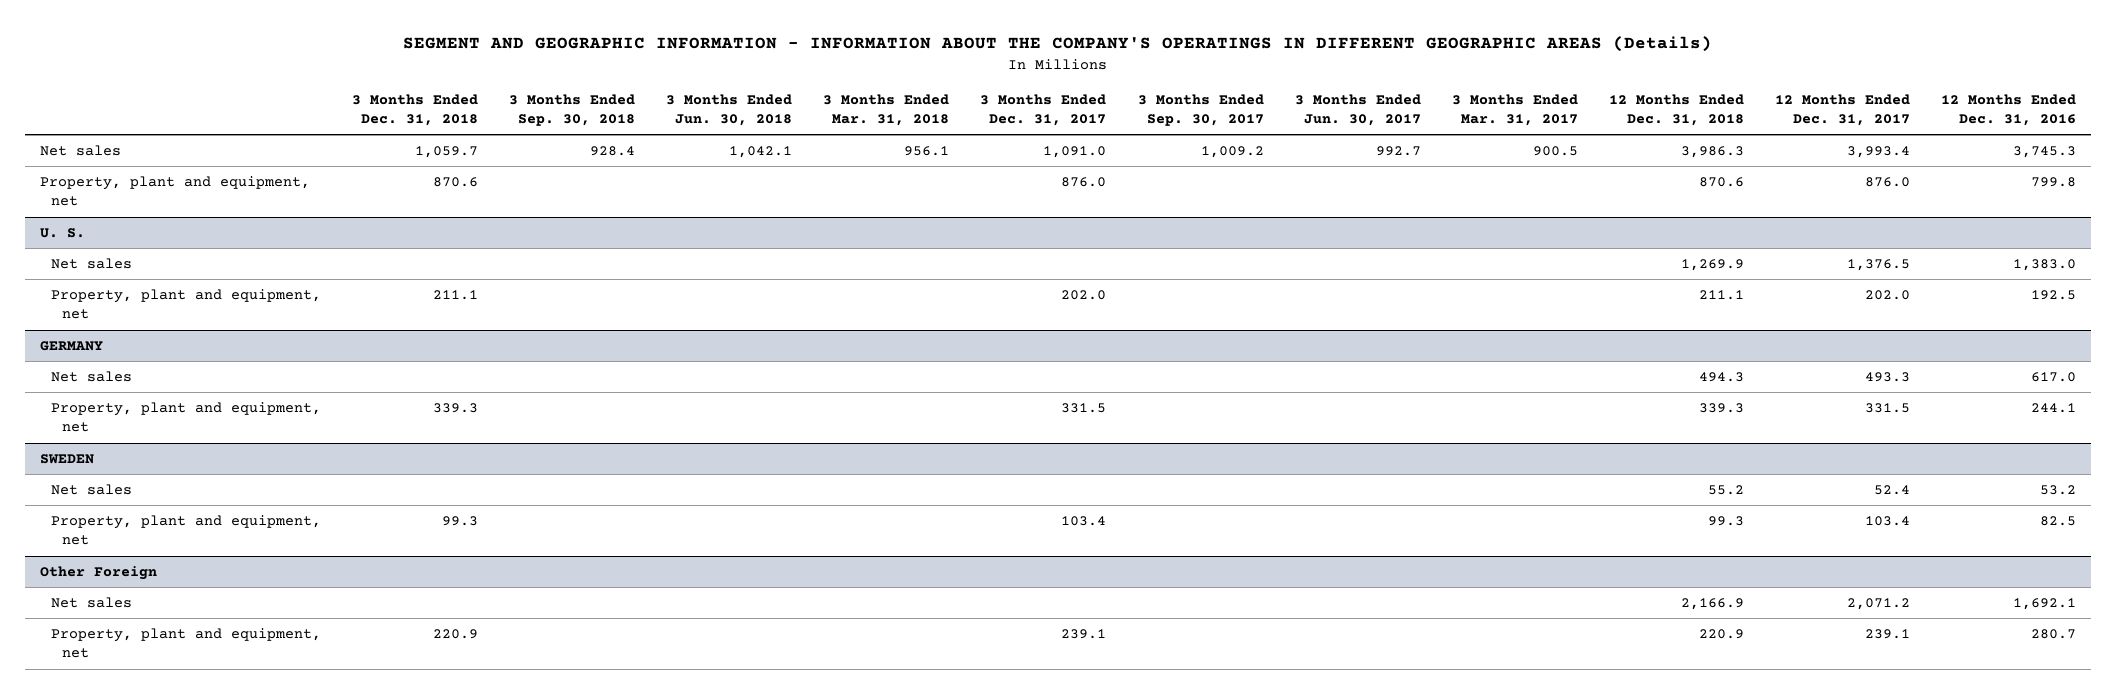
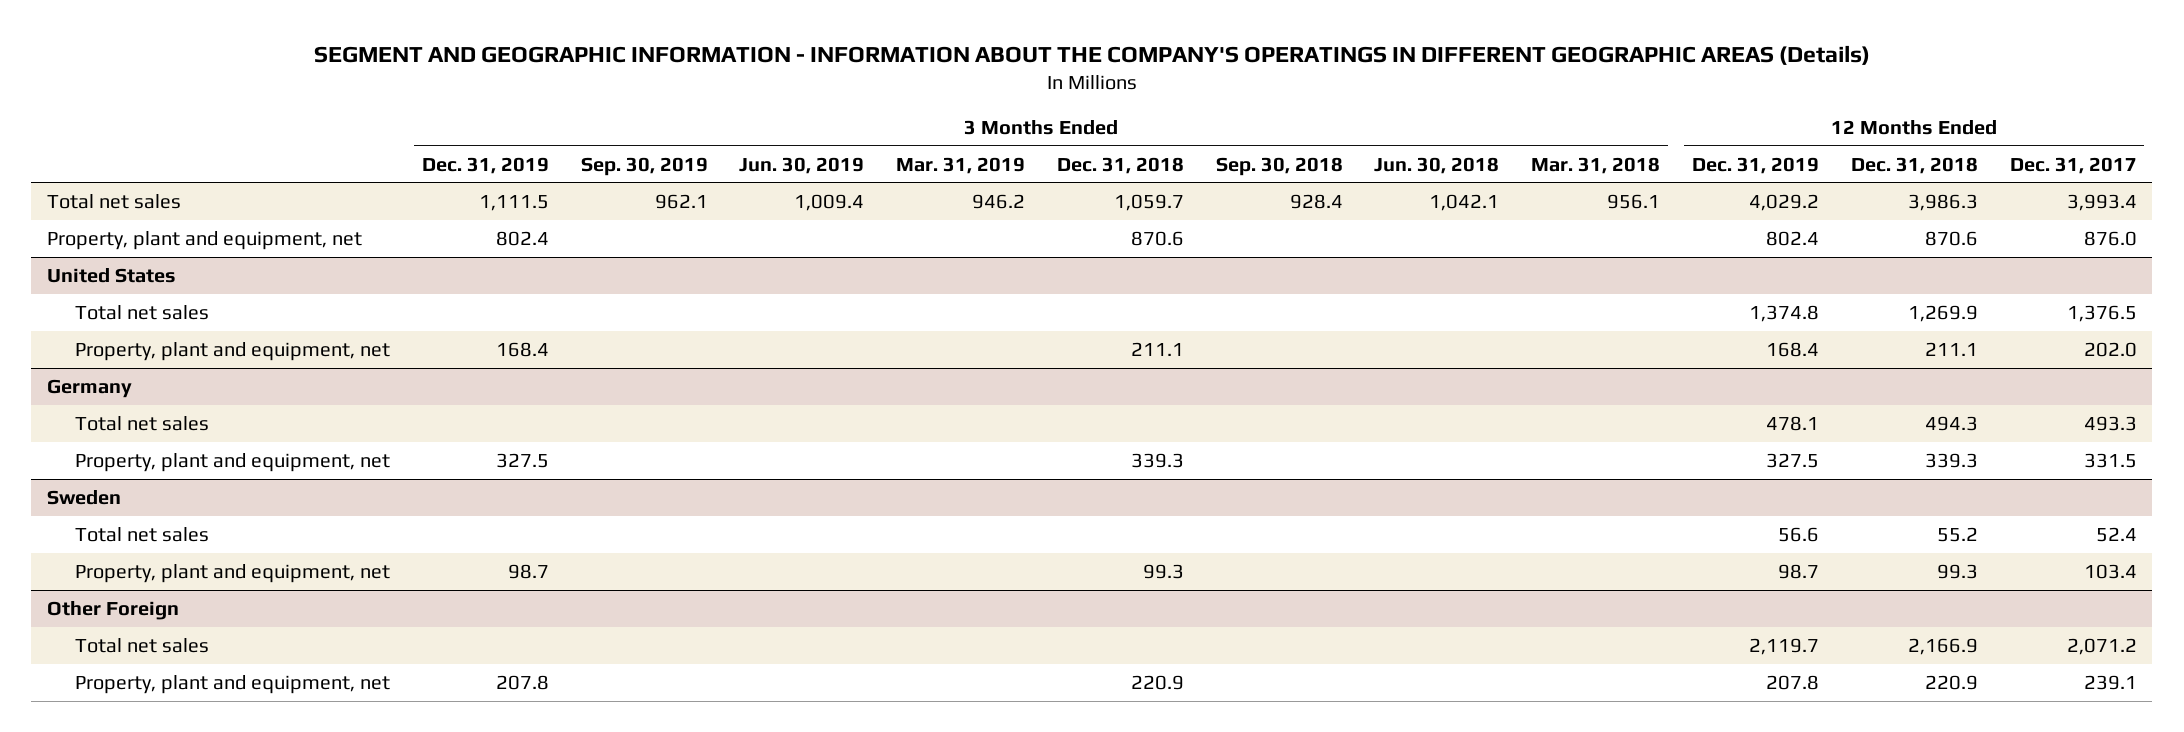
- | 3 Months Ended Dec. 31, 2018 | 3 Months Ended Sep. 30, 2018 | 3 Months Ended Jun. 30, 2018 | 3 Months Ended Mar. 31, 2018 | 3 Months Ended Dec. 31, 2017 | 3 Months Ended Sep. 30, 2017 | 3 Months Ended Jun. 30, 2017 | 3 Months Ended Mar. 31, 2017 | 12 Months Ended Dec. 31, 2018 | 12 Months Ended Dec. 31, 2017 | 12 Months Ended Dec. 31, 2016
+ | 3 Months Ended Dec. 31, 2019 | 3 Months Ended Sep. 30, 2019 | 3 Months Ended Jun. 30, 2019 | 3 Months Ended Mar. 31, 2019 | 3 Months Ended Dec. 31, 2018 | 3 Months Ended Sep. 30, 2018 | 3 Months Ended Jun. 30, 2018 | 3 Months Ended Mar. 31, 2018 | 12 Months Ended Dec. 31, 2019 | 12 Months Ended Dec. 31, 2018 | 12 Months Ended Dec. 31, 2017
- Net sales | 1,059.7 | 928.4 | 1,042.1 | 956.1 | 1,091.0 | 1,009.2 | 992.7 | 900.5 | 3,986.3 | 3,993.4 | 3,745.3
+ Total net sales | 1,111.5 | 962.1 | 1,009.4 | 946.2 | 1,059.7 | 928.4 | 1,042.1 | 956.1 | 4,029.2 | 3,986.3 | 3,993.4
- U. S.
- Net sales | | | | | | | | | 1,269.9 | 1,376.5 | 1,383.0
+ United States
+ Total net sales | | | | | | | | | 1,374.8 | 1,269.9 | 1,376.5
- GERMANY
- Net sales | | | | | | | | | 494.3 | 493.3 | 617.0
+ Germany
+ Total net sales | | | | | | | | | 478.1 | 494.3 | 493.3
- SWEDEN
- Net sales | | | | | | | | | 55.2 | 52.4 | 53.2
+ Sweden
+ Total net sales | | | | | | | | | 56.6 | 55.2 | 52.4
@ Other Foreign
- Net sales | | | | | | | | | 2,166.9 | 2,071.2 | 1,692.1
+ Total net sales | | | | | | | | | 2,119.7 | 2,166.9 | 2,071.2

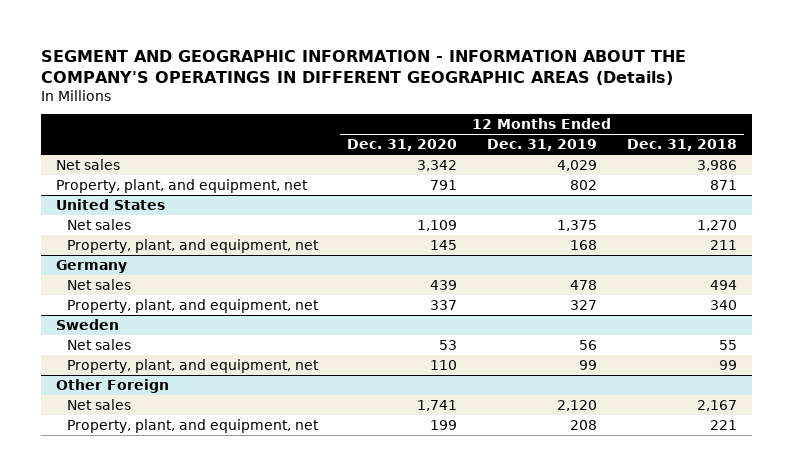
- | 3 Months Ended Dec. 31, 2019 | 3 Months Ended Sep. 30, 2019 | 3 Months Ended Jun. 30, 2019 | 3 Months Ended Mar. 31, 2019 | 3 Months Ended Dec. 31, 2018 | 3 Months Ended Sep. 30, 2018 | 3 Months Ended Jun. 30, 2018 | 3 Months Ended Mar. 31, 2018 | 12 Months Ended Dec. 31, 2019 | 12 Months Ended Dec. 31, 2018 | 12 Months Ended Dec. 31, 2017
+ | 12 Months Ended Dec. 31, 2020 | 12 Months Ended Dec. 31, 2019 | 12 Months Ended Dec. 31, 2018
- Total net sales | 1,111.5 | 962.1 | 1,009.4 | 946.2 | 1,059.7 | 928.4 | 1,042.1 | 956.1 | 4,029.2 | 3,986.3 | 3,993.4
- Property, plant and equipment, net | 802.4 | | | | 870.6 | | | | 802.4 | 870.6 | 876.0
+ Net sales | 3,342 | 4,029 | 3,986
+ Property, plant, and equipment, net | 791 | 802 | 871
@ United States
- Total net sales | | | | | | | | | 1,374.8 | 1,269.9 | 1,376.5
- Property, plant and equipment, net | 168.4 | | | | 211.1 | | | | 168.4 | 211.1 | 202.0
+ Net sales | 1,109 | 1,375 | 1,270
+ Property, plant, and equipment, net | 145 | 168 | 211
@ Germany
- Total net sales | | | | | | | | | 478.1 | 494.3 | 493.3
- Property, plant and equipment, net | 327.5 | | | | 339.3 | | | | 327.5 | 339.3 | 331.5
+ Net sales | 439 | 478 | 494
+ Property, plant, and equipment, net | 337 | 327 | 340
@ Sweden
- Total net sales | | | | | | | | | 56.6 | 55.2 | 52.4
- Property, plant and equipment, net | 98.7 | | | | 99.3 | | | | 98.7 | 99.3 | 103.4
+ Net sales | 53 | 56 | 55
+ Property, plant, and equipment, net | 110 | 99 | 99
@ Other Foreign
- Total net sales | | | | | | | | | 2,119.7 | 2,166.9 | 2,071.2
- Property, plant and equipment, net | 207.8 | | | | 220.9 | | | | 207.8 | 220.9 | 239.1
+ Net sales | 1,741 | 2,120 | 2,167
+ Property, plant, and equipment, net | 199 | 208 | 221

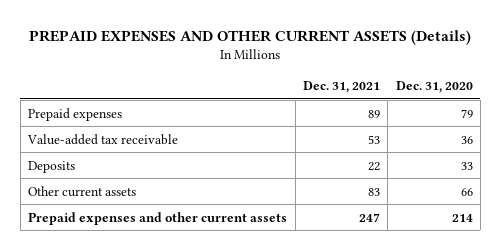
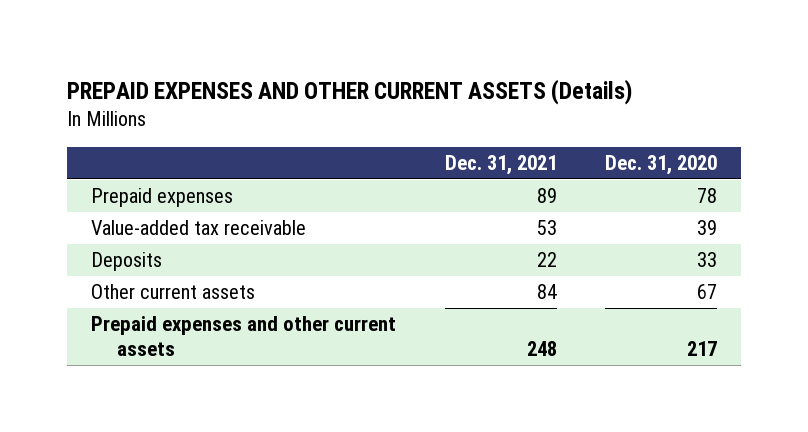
- Prepaid expenses | 89 | 79
- Value-added tax receivable | 53 | 36
+ Prepaid expenses | 89 | 78
+ Value-added tax receivable | 53 | 39
- Other current assets | 83 | 66
- Prepaid expenses and other current assets | 247 | 214
+ Other current assets | 84 | 67
+ Prepaid expenses and other current assets | 248 | 217

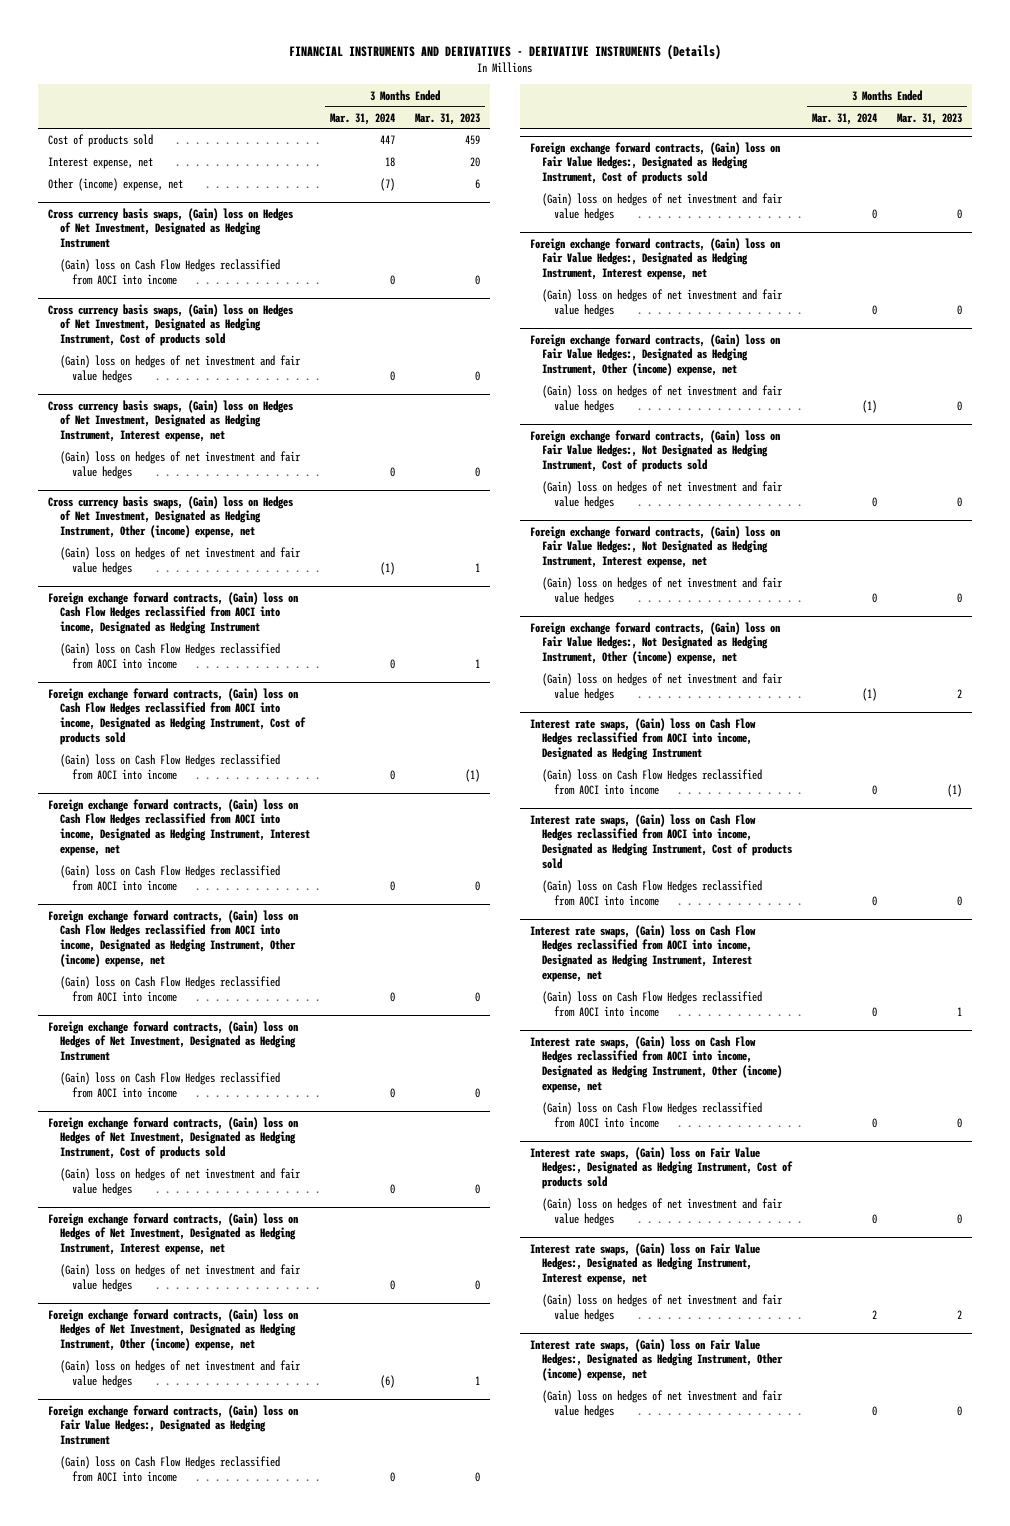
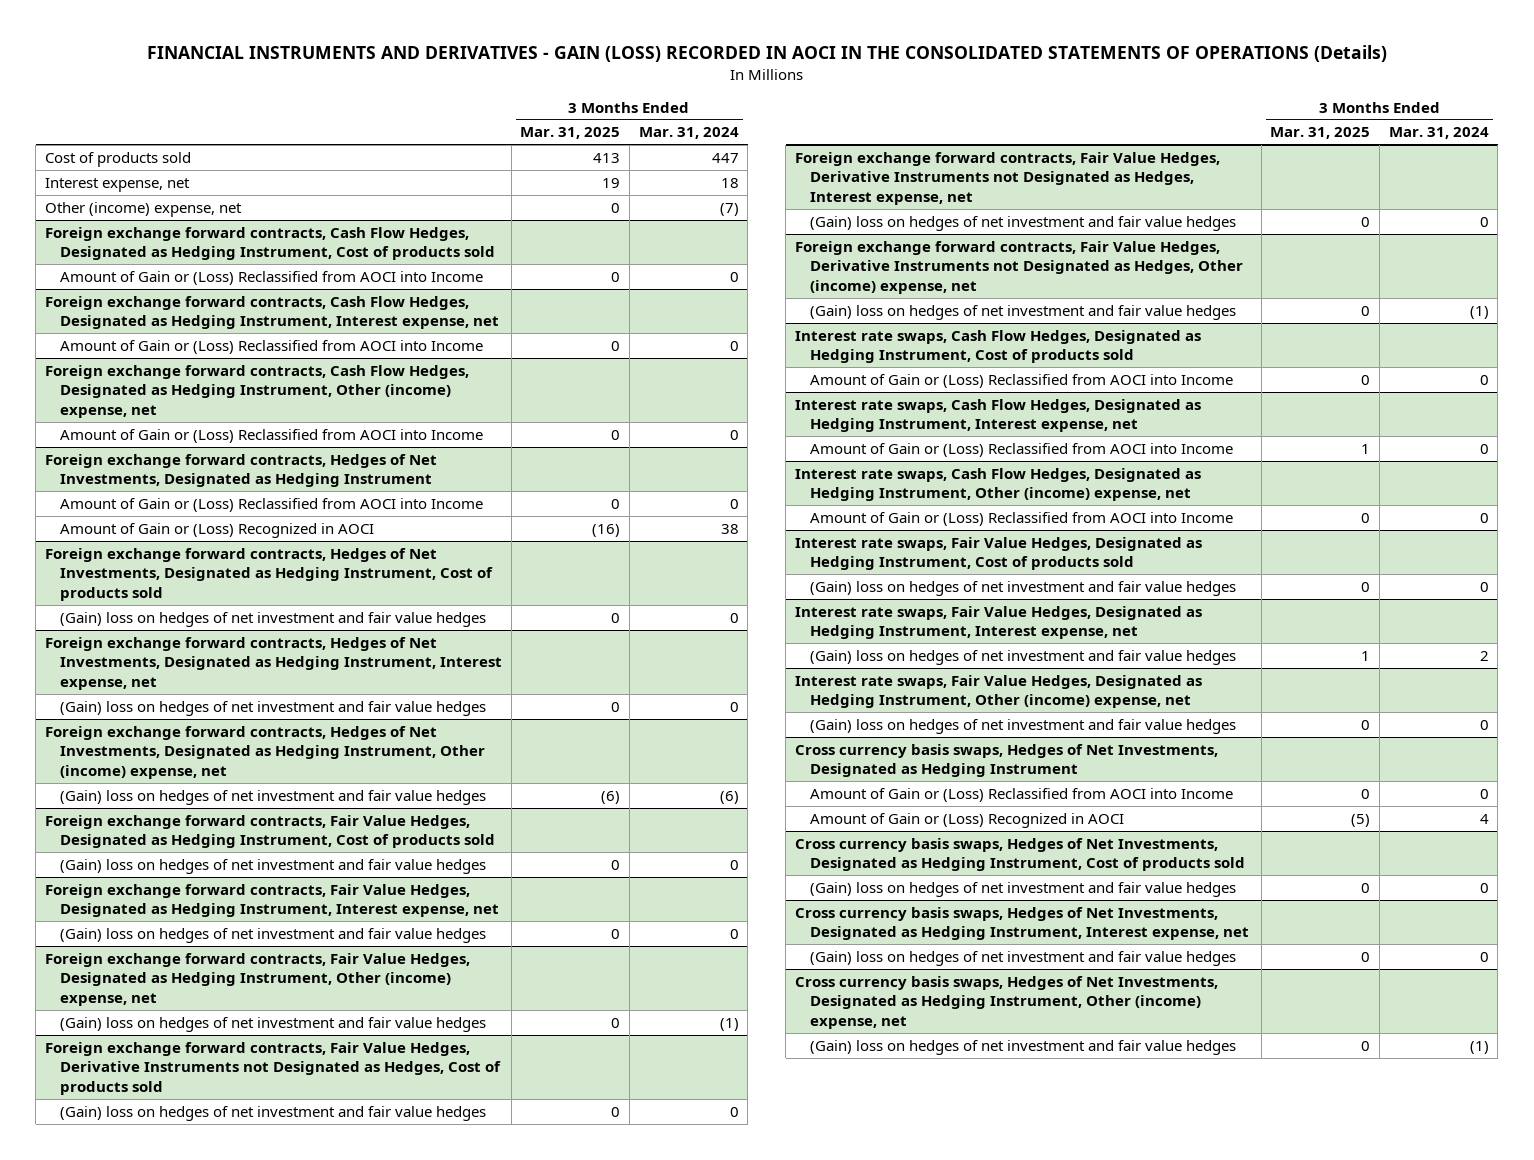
- FINANCIAL INSTRUMENTS AND DERIVATIVES - DERIVATIVE INSTRUMENTS (Details)
+ FINANCIAL INSTRUMENTS AND DERIVATIVES - GAIN (LOSS) RECORDED IN AOCI IN THE CONSOLIDATED STATEMENTS OF OPERATIONS (Details)
- | 3 Months Ended Mar. 31, 2024 | 3 Months Ended Mar. 31, 2023
+ | 3 Months Ended Mar. 31, 2025 | 3 Months Ended Mar. 31, 2024
- Cross currency basis swaps, (Gain) loss on Hedges of Net Investment, Designated as Hedging Instrument
- (Gain) loss on Cash Flow Hedges reclassified from AOCI into income | 0 | 0
- Cross currency basis swaps, (Gain) loss on Hedges of Net Investment, Designated as Hedging Instrument, Cost of products sold
- (Gain) loss on hedges of net investment and fair value hedges | 0 | 0
- Cross currency basis swaps, (Gain) loss on Hedges of Net Investment, Designated as Hedging Instrument, Interest expense, net
- (Gain) loss on hedges of net investment and fair value hedges | 0 | 0
- Cross currency basis swaps, (Gain) loss on Hedges of Net Investment, Designated as Hedging Instrument, Other (income) expense, net
- (Gain) loss on hedges of net investment and fair value hedges | (1) | 1
- Foreign exchange forward contracts, (Gain) loss on Cash Flow Hedges reclassified from AOCI into income, Designated as Hedging Instrument
- (Gain) loss on Cash Flow Hedges reclassified from AOCI into income | 0 | 1
- Foreign exchange forward contracts, (Gain) loss on Cash Flow Hedges reclassified from AOCI into income, Designated as Hedging Instrument, Cost of products sold
- (Gain) loss on Cash Flow Hedges reclassified from AOCI into income | 0 | (1)
- Foreign exchange forward contracts, (Gain) loss on Cash Flow Hedges reclassified from AOCI into income, Designated as Hedging Instrument, Interest expense, net
- (Gain) loss on Cash Flow Hedges reclassified from AOCI into income | 0 | 0
- Foreign exchange forward contracts, (Gain) loss on Cash Flow Hedges reclassified from AOCI into income, Designated as Hedging Instrument, Other (income) expense, net
- (Gain) loss on Cash Flow Hedges reclassified from AOCI into income | 0 | 0
- Foreign exchange forward contracts, (Gain) loss on Hedges of Net Investment, Designated as Hedging Instrument
- (Gain) loss on Cash Flow Hedges reclassified from AOCI into income | 0 | 0
- Foreign exchange forward contracts, (Gain) loss on Hedges of Net Investment, Designated as Hedging Instrument, Cost of products sold
+ Foreign exchange forward contracts, Cash Flow Hedges, Designated as Hedging Instrument, Cost of products sold
+ Amount of Gain or (Loss) Reclassified from AOCI into Income | 0 | 0
+ Foreign exchange forward contracts, Cash Flow Hedges, Designated as Hedging Instrument, Interest expense, net
+ Amount of Gain or (Loss) Reclassified from AOCI into Income | 0 | 0
+ Foreign exchange forward contracts, Cash Flow Hedges, Designated as Hedging Instrument, Other (income) expense, net
+ Amount of Gain or (Loss) Reclassified from AOCI into Income | 0 | 0
+ Foreign exchange forward contracts, Hedges of Net Investments, Designated as Hedging Instrument
+ Amount of Gain or (Loss) Reclassified from AOCI into Income | 0 | 0
+ Amount of Gain or (Loss) Recognized in AOCI | (16) | 38
+ Foreign exchange forward contracts, Hedges of Net Investments, Designated as Hedging Instrument, Cost of products sold
- Foreign exchange forward contracts, (Gain) loss on Hedges of Net Investment, Designated as Hedging Instrument, Interest expense, net
+ Foreign exchange forward contracts, Hedges of Net Investments, Designated as Hedging Instrument, Interest expense, net
- Foreign exchange forward contracts, (Gain) loss on Hedges of Net Investment, Designated as Hedging Instrument, Other (income) expense, net
+ Foreign exchange forward contracts, Hedges of Net Investments, Designated as Hedging Instrument, Other (income) expense, net
- Foreign exchange forward contracts, (Gain) loss on Fair Value Hedges:, Designated as Hedging Instrument
- (Gain) loss on Cash Flow Hedges reclassified from AOCI into income | 0 | 0
- Foreign exchange forward contracts, (Gain) loss on Fair Value Hedges:, Designated as Hedging Instrument, Cost of products sold
+ Foreign exchange forward contracts, Fair Value Hedges, Designated as Hedging Instrument, Cost of products sold
- Foreign exchange forward contracts, (Gain) loss on Fair Value Hedges:, Designated as Hedging Instrument, Interest expense, net
+ Foreign exchange forward contracts, Fair Value Hedges, Designated as Hedging Instrument, Interest expense, net
- Foreign exchange forward contracts, (Gain) loss on Fair Value Hedges:, Designated as Hedging Instrument, Other (income) expense, net
+ Foreign exchange forward contracts, Fair Value Hedges, Designated as Hedging Instrument, Other (income) expense, net
- Foreign exchange forward contracts, (Gain) loss on Fair Value Hedges:, Not Designated as Hedging Instrument, Cost of products sold
+ Foreign exchange forward contracts, Fair Value Hedges, Derivative Instruments not Designated as Hedges, Cost of products sold
- Foreign exchange forward contracts, (Gain) loss on Fair Value Hedges:, Not Designated as Hedging Instrument, Interest expense, net
+ Foreign exchange forward contracts, Fair Value Hedges, Derivative Instruments not Designated as Hedges, Interest expense, net
- Foreign exchange forward contracts, (Gain) loss on Fair Value Hedges:, Not Designated as Hedging Instrument, Other (income) expense, net
+ Foreign exchange forward contracts, Fair Value Hedges, Derivative Instruments not Designated as Hedges, Other (income) expense, net
- Interest rate swaps, (Gain) loss on Cash Flow Hedges reclassified from AOCI into income, Designated as Hedging Instrument
- (Gain) loss on Cash Flow Hedges reclassified from AOCI into income | 0 | (1)
- Interest rate swaps, (Gain) loss on Cash Flow Hedges reclassified from AOCI into income, Designated as Hedging Instrument, Cost of products sold
- (Gain) loss on Cash Flow Hedges reclassified from AOCI into income | 0 | 0
- Interest rate swaps, (Gain) loss on Cash Flow Hedges reclassified from AOCI into income, Designated as Hedging Instrument, Interest expense, net
- (Gain) loss on Cash Flow Hedges reclassified from AOCI into income | 0 | 1
- Interest rate swaps, (Gain) loss on Cash Flow Hedges reclassified from AOCI into income, Designated as Hedging Instrument, Other (income) expense, net
- (Gain) loss on Cash Flow Hedges reclassified from AOCI into income | 0 | 0
- Interest rate swaps, (Gain) loss on Fair Value Hedges:, Designated as Hedging Instrument, Cost of products sold
+ Interest rate swaps, Cash Flow Hedges, Designated as Hedging Instrument, Cost of products sold
+ Amount of Gain or (Loss) Reclassified from AOCI into Income | 0 | 0
+ Interest rate swaps, Cash Flow Hedges, Designated as Hedging Instrument, Interest expense, net
+ Amount of Gain or (Loss) Reclassified from AOCI into Income | 1 | 0
+ Interest rate swaps, Cash Flow Hedges, Designated as Hedging Instrument, Other (income) expense, net
+ Amount of Gain or (Loss) Reclassified from AOCI into Income | 0 | 0
+ Interest rate swaps, Fair Value Hedges, Designated as Hedging Instrument, Cost of products sold
- Interest rate swaps, (Gain) loss on Fair Value Hedges:, Designated as Hedging Instrument, Interest expense, net
+ Interest rate swaps, Fair Value Hedges, Designated as Hedging Instrument, Interest expense, net
- Interest rate swaps, (Gain) loss on Fair Value Hedges:, Designated as Hedging Instrument, Other (income) expense, net
+ Interest rate swaps, Fair Value Hedges, Designated as Hedging Instrument, Other (income) expense, net
+ Cross currency basis swaps, Hedges of Net Investments, Designated as Hedging Instrument
+ Amount of Gain or (Loss) Reclassified from AOCI into Income | 0 | 0
+ Amount of Gain or (Loss) Recognized in AOCI | (5) | 4
+ Cross currency basis swaps, Hedges of Net Investments, Designated as Hedging Instrument, Cost of products sold
+ (Gain) loss on hedges of net investment and fair value hedges | 0 | 0
+ Cross currency basis swaps, Hedges of Net Investments, Designated as Hedging Instrument, Interest expense, net
+ (Gain) loss on hedges of net investment and fair value hedges | 0 | 0
+ Cross currency basis swaps, Hedges of Net Investments, Designated as Hedging Instrument, Other (income) expense, net
+ (Gain) loss on hedges of net investment and fair value hedges | 0 | (1)

